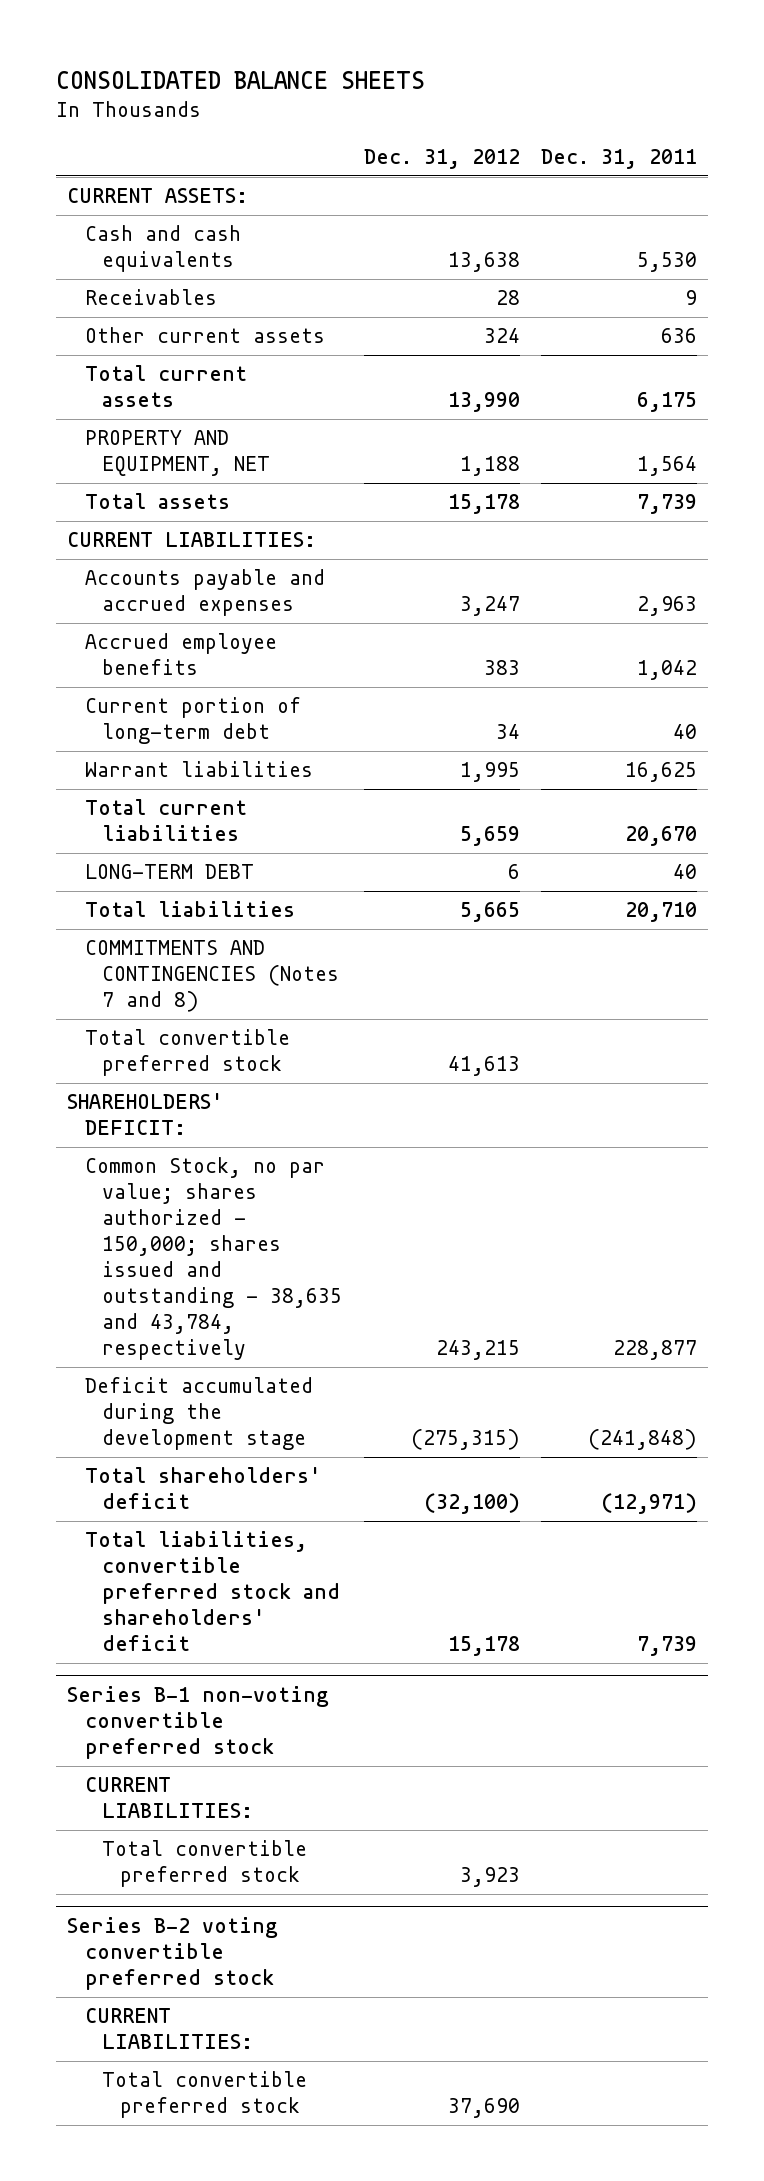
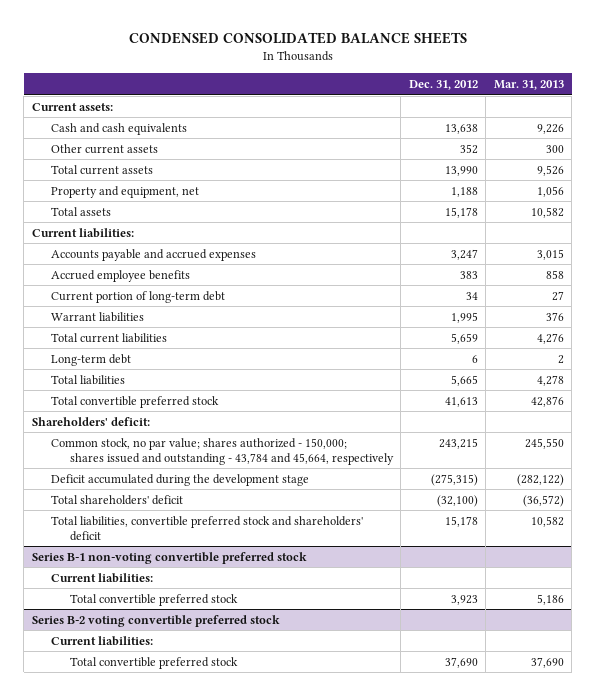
- CONSOLIDATED BALANCE SHEETS
+ CONDENSED CONSOLIDATED BALANCE SHEETS
- | Dec. 31, 2012 | Dec. 31, 2011
+ | Dec. 31, 2012 | Mar. 31, 2013
- CURRENT ASSETS:
+ Current assets:
- Receivables | 28 | 9
- Other current assets | 324 | 636
+ Other current assets | 352 | 300
- PROPERTY AND EQUIPMENT, NET | 1,188 | 1,564
+ Property and equipment, net | 1,188 | 1,056
- CURRENT LIABILITIES:
+ Current liabilities:
- LONG-TERM DEBT | 6 | 40
+ Long-term debt | 6 | 2
- COMMITMENTS AND CONTINGENCIES (Notes 7 and 8)
- SHAREHOLDERS' DEFICIT:
- Common Stock, no par value; shares authorized - 150,000; shares issued and outstanding - 38,635 and 43,784, respectively | 243,215 | 228,877
+ Shareholders' deficit:
+ Common stock, no par value; shares authorized - 150,000; shares issued and outstanding - 43,784 and 45,664, respectively | 243,215 | 245,550
@ Series B-1 non-voting convertible preferred stock
- CURRENT LIABILITIES:
+ Current liabilities:
@ Series B-2 voting convertible preferred stock
- CURRENT LIABILITIES:
+ Current liabilities:

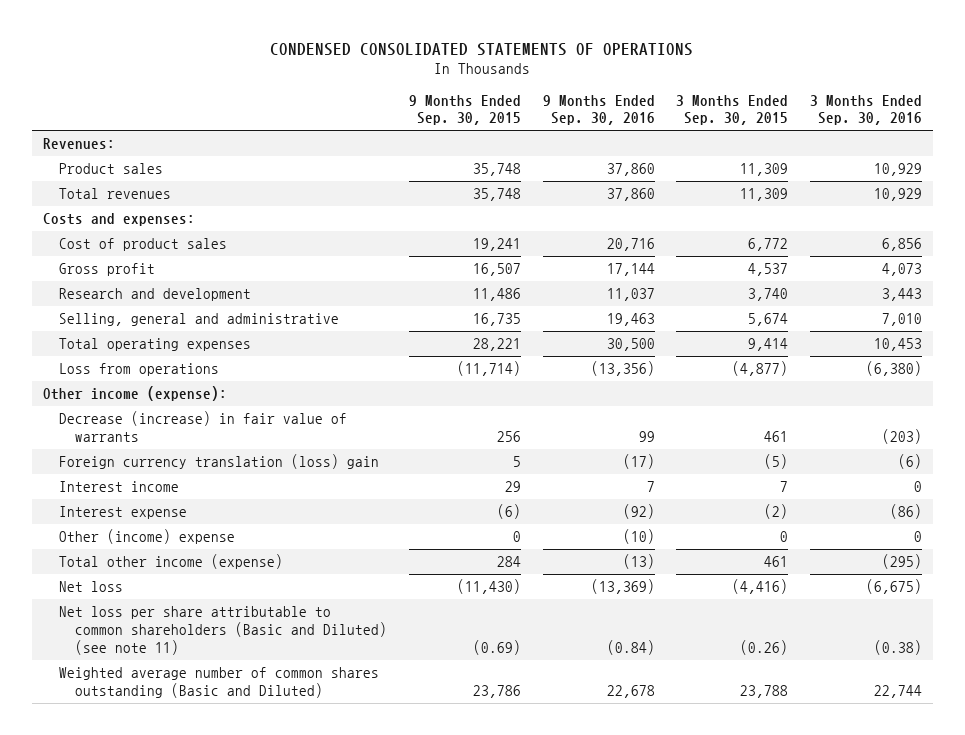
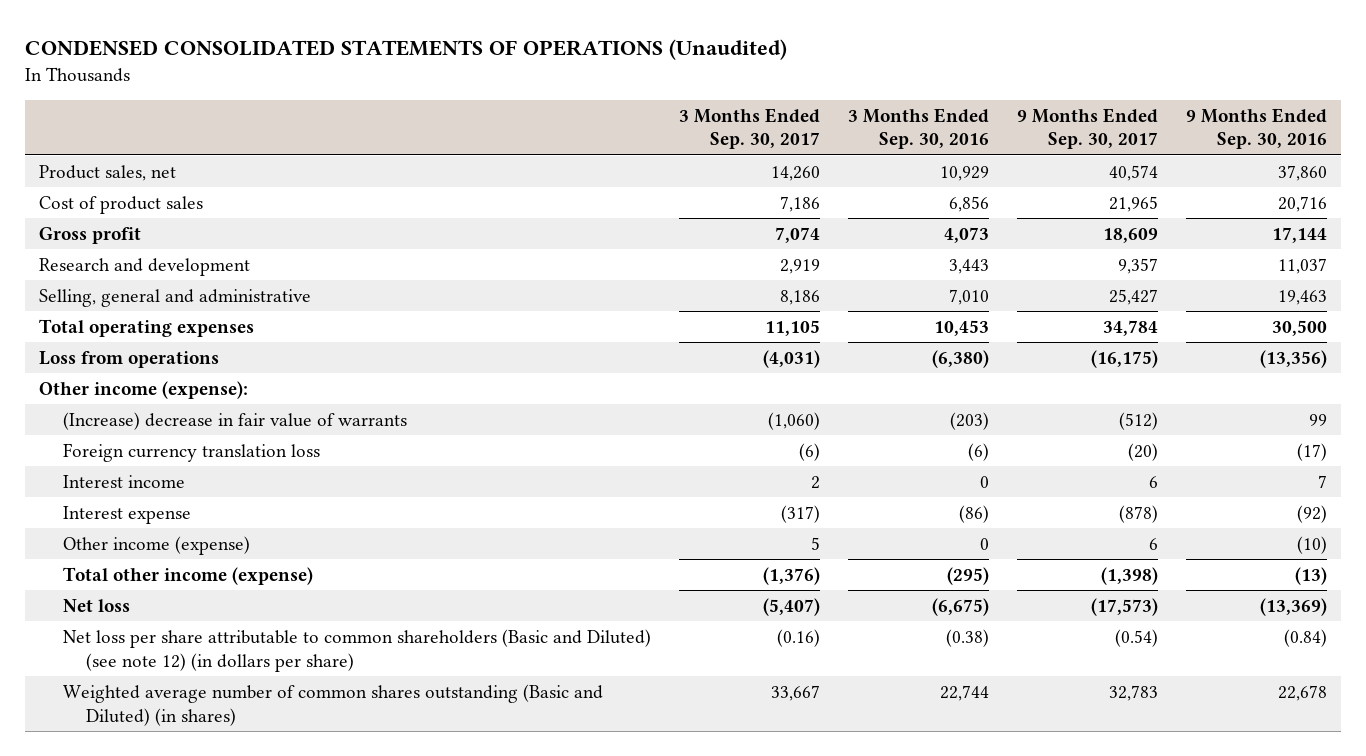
- CONDENSED CONSOLIDATED STATEMENTS OF OPERATIONS
+ CONDENSED CONSOLIDATED STATEMENTS OF OPERATIONS (Unaudited)
- | 9 Months Ended Sep. 30, 2015 | 9 Months Ended Sep. 30, 2016 | 3 Months Ended Sep. 30, 2015 | 3 Months Ended Sep. 30, 2016
+ | 3 Months Ended Sep. 30, 2017 | 3 Months Ended Sep. 30, 2016 | 9 Months Ended Sep. 30, 2017 | 9 Months Ended Sep. 30, 2016
- Revenues:
- Product sales | 35,748 | 37,860 | 11,309 | 10,929
- Total revenues | 35,748 | 37,860 | 11,309 | 10,929
- Costs and expenses:
+ Product sales, net | 14,260 | 10,929 | 40,574 | 37,860
- Decrease (increase) in fair value of warrants | 256 | 99 | 461 | (203)
- Foreign currency translation (loss) gain | 5 | (17) | (5) | (6)
+ (Increase) decrease in fair value of warrants | (1,060) | (203) | (512) | 99
+ Foreign currency translation loss | (6) | (6) | (20) | (17)
- Other (income) expense | 0 | (10) | 0 | 0
+ Other income (expense) | 5 | 0 | 6 | (10)
- Net loss per share attributable to common shareholders (Basic and Diluted) (see note 11) | (0.69) | (0.84) | (0.26) | (0.38)
- Weighted average number of common shares outstanding (Basic and Diluted) | 23,786 | 22,678 | 23,788 | 22,744
+ Net loss per share attributable to common shareholders (Basic and Diluted) (see note 12) (in dollars per share) | (0.16) | (0.38) | (0.54) | (0.84)
+ Weighted average number of common shares outstanding (Basic and Diluted) (in shares) | 33,667 | 22,744 | 32,783 | 22,678

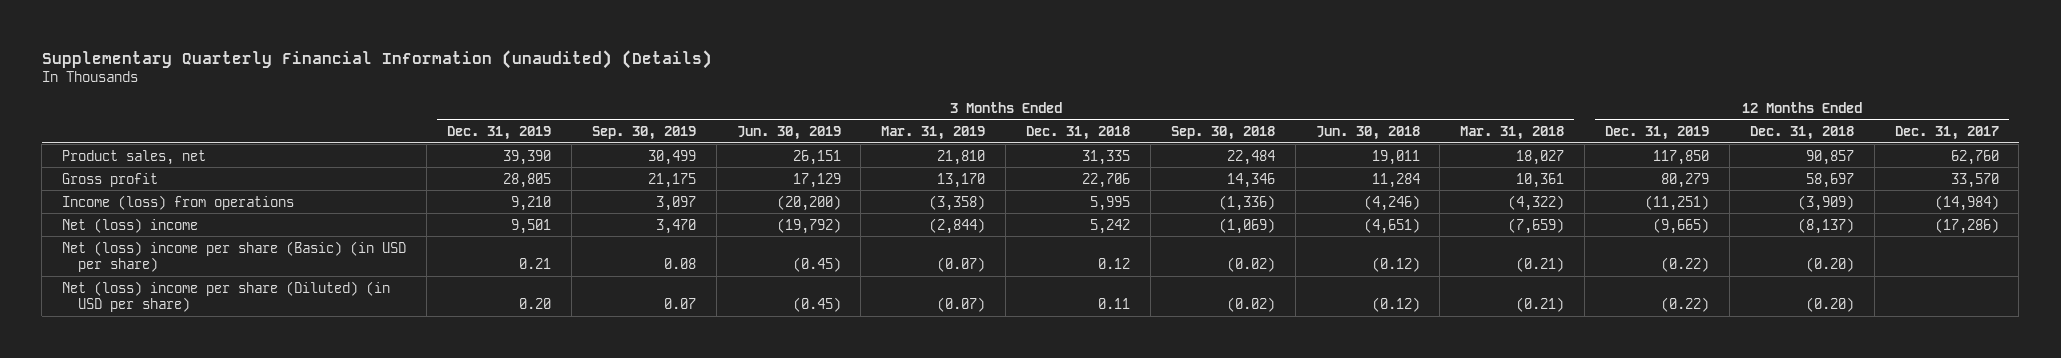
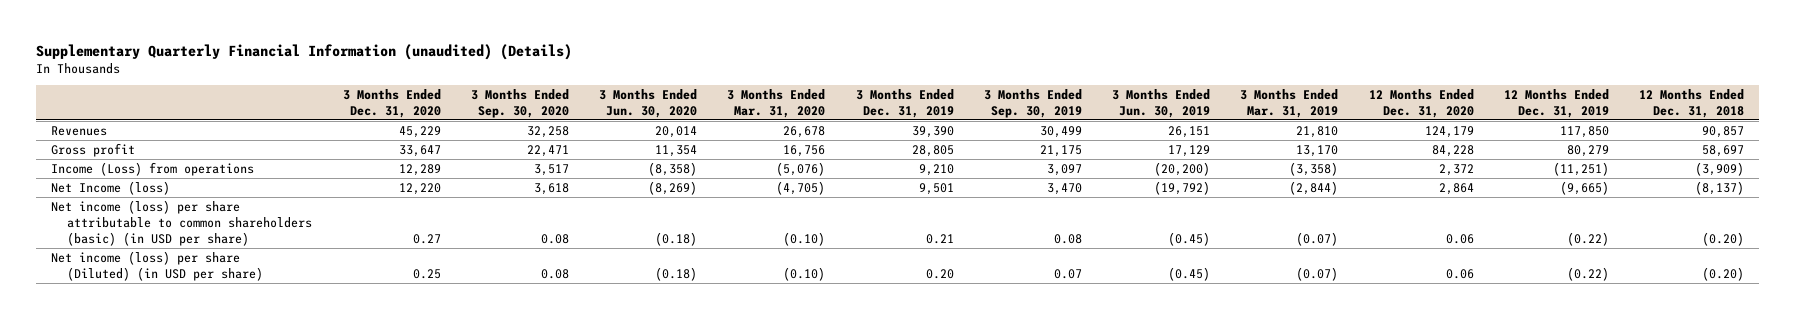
- | 3 Months Ended Dec. 31, 2019 | 3 Months Ended Sep. 30, 2019 | 3 Months Ended Jun. 30, 2019 | 3 Months Ended Mar. 31, 2019 | 3 Months Ended Dec. 31, 2018 | 3 Months Ended Sep. 30, 2018 | 3 Months Ended Jun. 30, 2018 | 3 Months Ended Mar. 31, 2018 | 12 Months Ended Dec. 31, 2019 | 12 Months Ended Dec. 31, 2018 | 12 Months Ended Dec. 31, 2017
+ | 3 Months Ended Dec. 31, 2020 | 3 Months Ended Sep. 30, 2020 | 3 Months Ended Jun. 30, 2020 | 3 Months Ended Mar. 31, 2020 | 3 Months Ended Dec. 31, 2019 | 3 Months Ended Sep. 30, 2019 | 3 Months Ended Jun. 30, 2019 | 3 Months Ended Mar. 31, 2019 | 12 Months Ended Dec. 31, 2020 | 12 Months Ended Dec. 31, 2019 | 12 Months Ended Dec. 31, 2018
- Product sales, net | 39,390 | 30,499 | 26,151 | 21,810 | 31,335 | 22,484 | 19,011 | 18,027 | 117,850 | 90,857 | 62,760
+ Revenues | 45,229 | 32,258 | 20,014 | 26,678 | 39,390 | 30,499 | 26,151 | 21,810 | 124,179 | 117,850 | 90,857
- Income (loss) from operations | 9,210 | 3,097 | (20,200) | (3,358) | 5,995 | (1,336) | (4,246) | (4,322) | (11,251) | (3,909) | (14,984)
- Net (loss) income | 9,501 | 3,470 | (19,792) | (2,844) | 5,242 | (1,069) | (4,651) | (7,659) | (9,665) | (8,137) | (17,286)
- Net (loss) income per share (Basic) (in USD per share) | 0.21 | 0.08 | (0.45) | (0.07) | 0.12 | (0.02) | (0.12) | (0.21) | (0.22) | (0.20) |
- Net (loss) income per share (Diluted) (in USD per share) | 0.20 | 0.07 | (0.45) | (0.07) | 0.11 | (0.02) | (0.12) | (0.21) | (0.22) | (0.20) |
+ Income (Loss) from operations | 12,289 | 3,517 | (8,358) | (5,076) | 9,210 | 3,097 | (20,200) | (3,358) | 2,372 | (11,251) | (3,909)
+ Net Income (loss) | 12,220 | 3,618 | (8,269) | (4,705) | 9,501 | 3,470 | (19,792) | (2,844) | 2,864 | (9,665) | (8,137)
+ Net income (loss) per share attributable to common shareholders (basic) (in USD per share) | 0.27 | 0.08 | (0.18) | (0.10) | 0.21 | 0.08 | (0.45) | (0.07) | 0.06 | (0.22) | (0.20)
+ Net income (loss) per share (Diluted) (in USD per share) | 0.25 | 0.08 | (0.18) | (0.10) | 0.20 | 0.07 | (0.45) | (0.07) | 0.06 | (0.22) | (0.20)

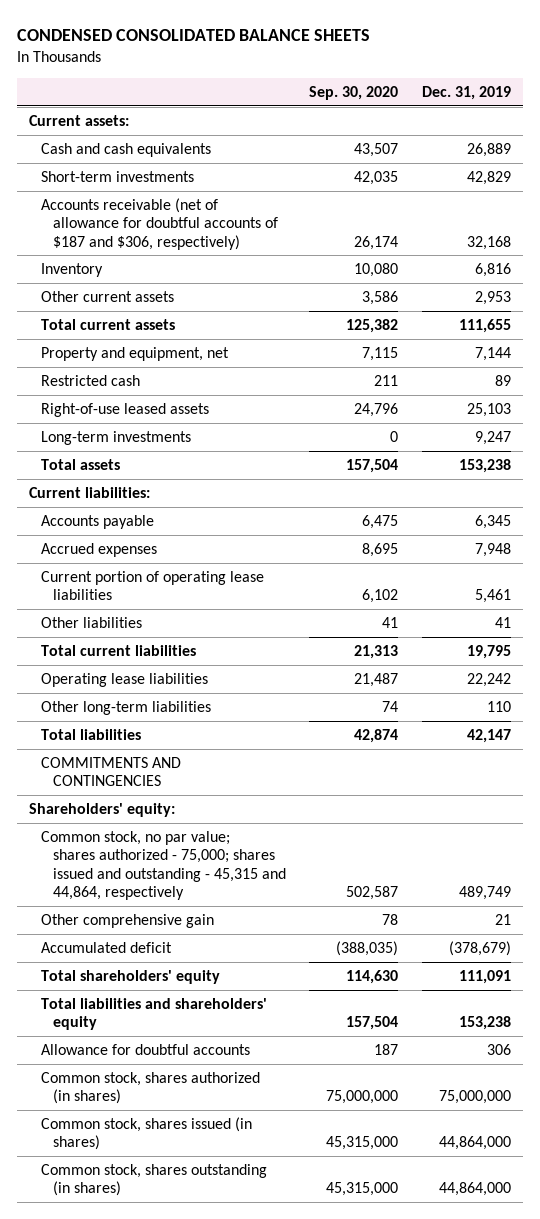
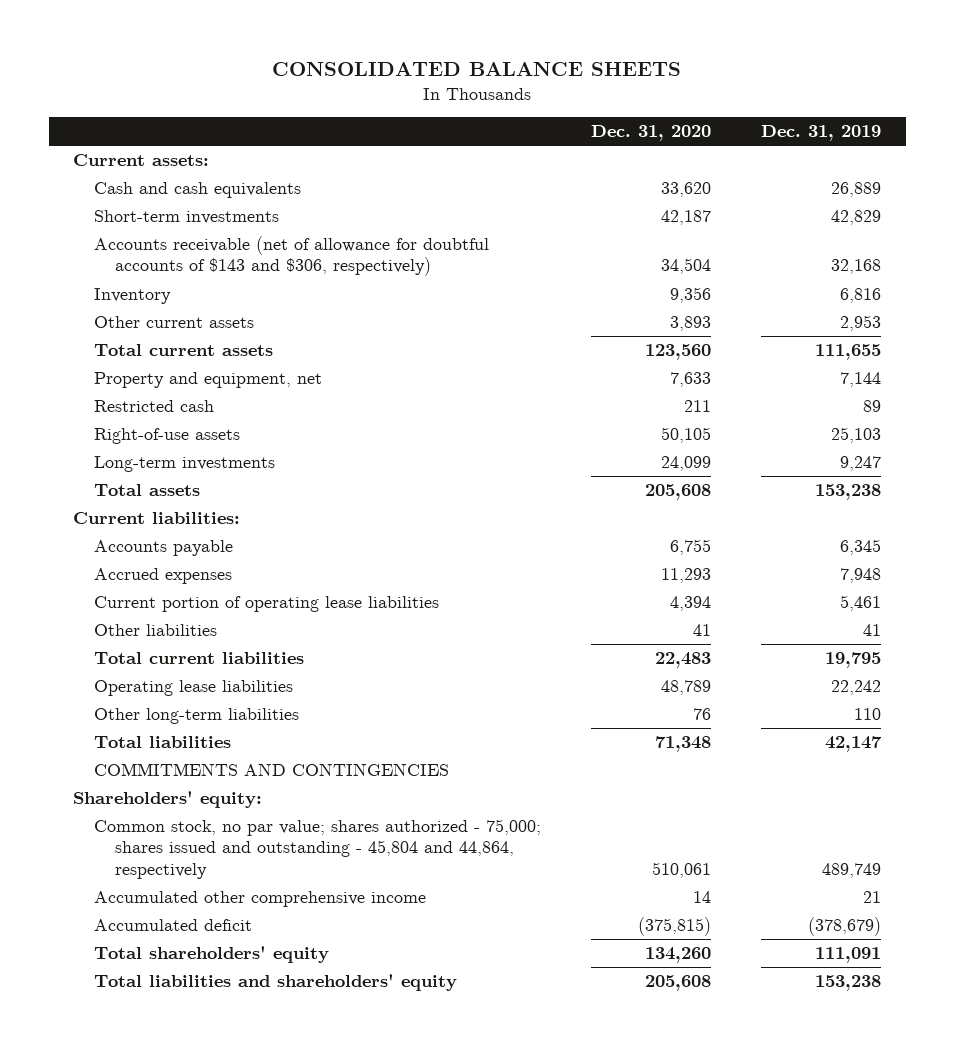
- CONDENSED CONSOLIDATED BALANCE SHEETS
+ CONSOLIDATED BALANCE SHEETS
- | Sep. 30, 2020 | Dec. 31, 2019
+ | Dec. 31, 2020 | Dec. 31, 2019
- Accounts receivable (net of allowance for doubtful accounts of $187 and $306, respectively) | 26,174 | 32,168
+ Accounts receivable (net of allowance for doubtful accounts of $143 and $306, respectively) | 34,504 | 32,168
- Right-of-use leased assets | 24,796 | 25,103
+ Right-of-use assets | 50,105 | 25,103
- Common stock, no par value; shares authorized - 75,000; shares issued and outstanding - 45,315 and 44,864, respectively | 502,587 | 489,749
- Other comprehensive gain | 78 | 21
+ Common stock, no par value; shares authorized - 75,000; shares issued and outstanding - 45,804 and 44,864, respectively | 510,061 | 489,749
+ Accumulated other comprehensive income | 14 | 21
- Allowance for doubtful accounts | 187 | 306
- Common stock, shares authorized (in shares) | 75,000,000 | 75,000,000
- Common stock, shares issued (in shares) | 45,315,000 | 44,864,000
- Common stock, shares outstanding (in shares) | 45,315,000 | 44,864,000

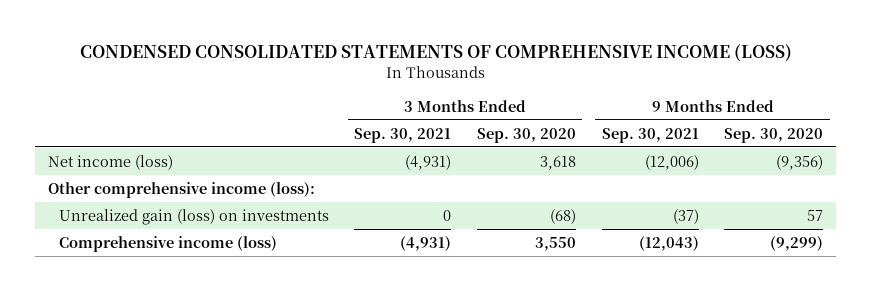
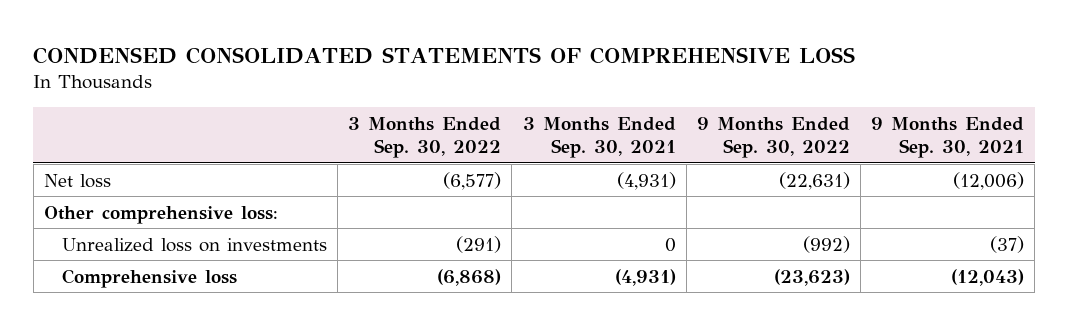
- CONDENSED CONSOLIDATED STATEMENTS OF COMPREHENSIVE INCOME (LOSS)
+ CONDENSED CONSOLIDATED STATEMENTS OF COMPREHENSIVE LOSS
- | 3 Months Ended Sep. 30, 2021 | 3 Months Ended Sep. 30, 2020 | 9 Months Ended Sep. 30, 2021 | 9 Months Ended Sep. 30, 2020
+ | 3 Months Ended Sep. 30, 2022 | 3 Months Ended Sep. 30, 2021 | 9 Months Ended Sep. 30, 2022 | 9 Months Ended Sep. 30, 2021
- Net income (loss) | (4,931) | 3,618 | (12,006) | (9,356)
- Other comprehensive income (loss):
- Unrealized gain (loss) on investments | 0 | (68) | (37) | 57
- Comprehensive income (loss) | (4,931) | 3,550 | (12,043) | (9,299)
+ Net loss | (6,577) | (4,931) | (22,631) | (12,006)
+ Other comprehensive loss:
+ Unrealized loss on investments | (291) | 0 | (992) | (37)
+ Comprehensive loss | (6,868) | (4,931) | (23,623) | (12,043)

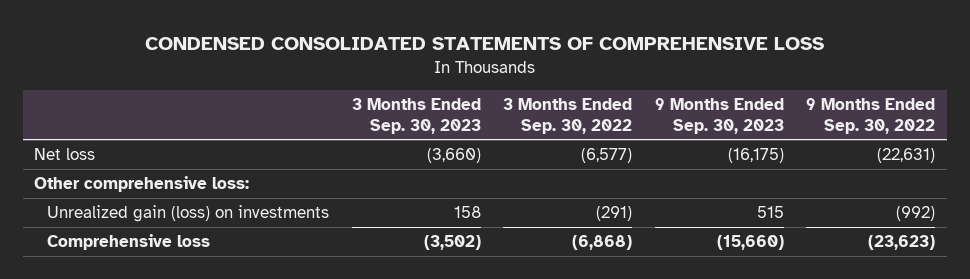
- | 3 Months Ended Sep. 30, 2022 | 3 Months Ended Sep. 30, 2021 | 9 Months Ended Sep. 30, 2022 | 9 Months Ended Sep. 30, 2021
+ | 3 Months Ended Sep. 30, 2023 | 3 Months Ended Sep. 30, 2022 | 9 Months Ended Sep. 30, 2023 | 9 Months Ended Sep. 30, 2022
- Unrealized loss on investments | (291) | 0 | (992) | (37)
+ Unrealized gain (loss) on investments | 158 | (291) | 515 | (992)

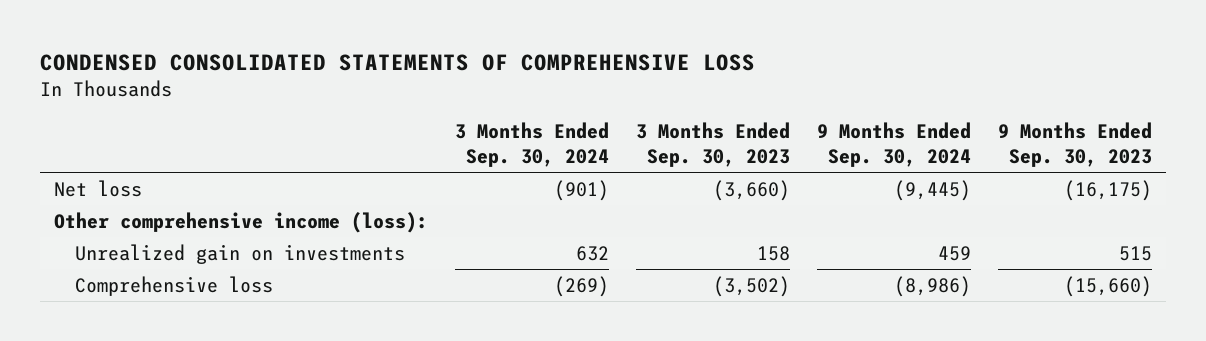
- | 3 Months Ended Sep. 30, 2023 | 3 Months Ended Sep. 30, 2022 | 9 Months Ended Sep. 30, 2023 | 9 Months Ended Sep. 30, 2022
+ | 3 Months Ended Sep. 30, 2024 | 3 Months Ended Sep. 30, 2023 | 9 Months Ended Sep. 30, 2024 | 9 Months Ended Sep. 30, 2023
- Other comprehensive loss:
- Unrealized gain (loss) on investments | 158 | (291) | 515 | (992)
+ Other comprehensive income (loss):
+ Unrealized gain on investments | 632 | 158 | 459 | 515

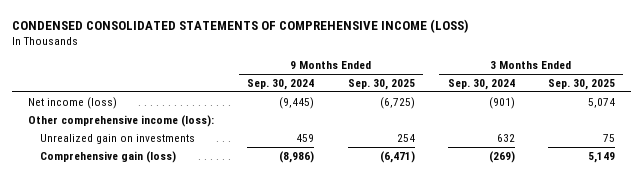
- CONDENSED CONSOLIDATED STATEMENTS OF COMPREHENSIVE LOSS
+ CONDENSED CONSOLIDATED STATEMENTS OF COMPREHENSIVE INCOME (LOSS)
- | 3 Months Ended Sep. 30, 2024 | 3 Months Ended Sep. 30, 2023 | 9 Months Ended Sep. 30, 2024 | 9 Months Ended Sep. 30, 2023
+ | 9 Months Ended Sep. 30, 2024 | 9 Months Ended Sep. 30, 2025 | 3 Months Ended Sep. 30, 2024 | 3 Months Ended Sep. 30, 2025
- Net loss | (901) | (3,660) | (9,445) | (16,175)
+ Net income (loss) | (9,445) | (6,725) | (901) | 5,074
- Comprehensive loss | (269) | (3,502) | (8,986) | (15,660)
+ Comprehensive gain (loss) | (8,986) | (6,471) | (269) | 5,149

